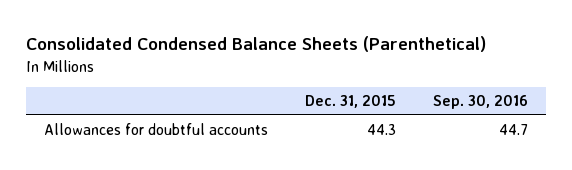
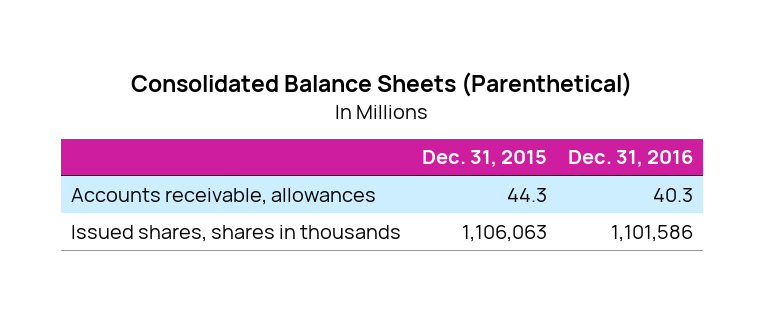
- Consolidated Condensed Balance Sheets (Parenthetical)
+ Consolidated Balance Sheets (Parenthetical)
- | Dec. 31, 2015 | Sep. 30, 2016
+ | Dec. 31, 2015 | Dec. 31, 2016
- Allowances for doubtful accounts | 44.3 | 44.7
+ Accounts receivable, allowances | 44.3 | 40.3
+ Issued shares, shares in thousands | 1,106,063 | 1,101,586

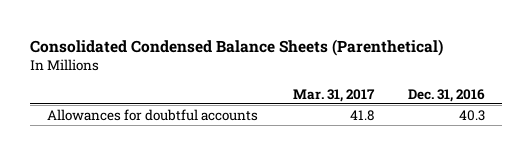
- Consolidated Balance Sheets (Parenthetical)
+ Consolidated Condensed Balance Sheets (Parenthetical)
- | Dec. 31, 2015 | Dec. 31, 2016
+ | Mar. 31, 2017 | Dec. 31, 2016
- Accounts receivable, allowances | 44.3 | 40.3
- Issued shares, shares in thousands | 1,106,063 | 1,101,586
+ Allowances for doubtful accounts | 41.8 | 40.3

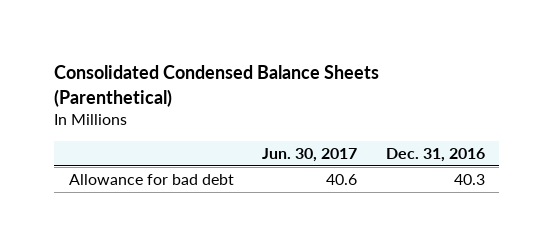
- | Mar. 31, 2017 | Dec. 31, 2016
+ | Jun. 30, 2017 | Dec. 31, 2016
- Allowances for doubtful accounts | 41.8 | 40.3
+ Allowance for bad debt | 40.6 | 40.3

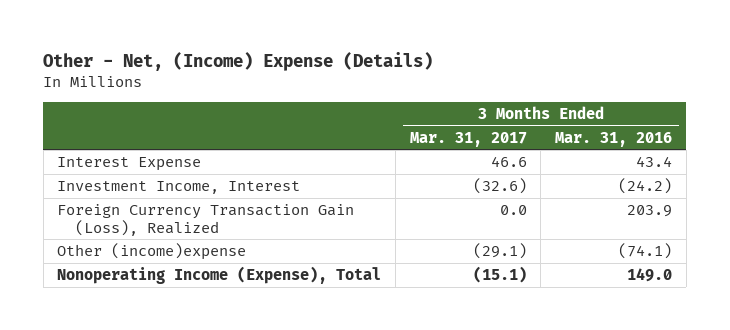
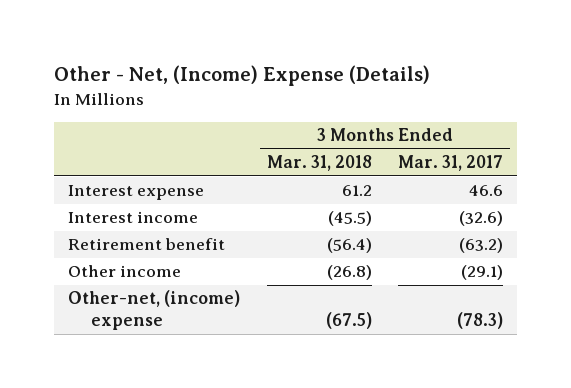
- | 3 Months Ended Mar. 31, 2017 | 3 Months Ended Mar. 31, 2016
+ | 3 Months Ended Mar. 31, 2018 | 3 Months Ended Mar. 31, 2017
- Interest Expense | 46.6 | 43.4
- Investment Income, Interest | (32.6) | (24.2)
- Foreign Currency Transaction Gain (Loss), Realized | 0.0 | 203.9
- Other (income)expense | (29.1) | (74.1)
- Nonoperating Income (Expense), Total | (15.1) | 149.0
+ Interest expense | 61.2 | 46.6
+ Interest income | (45.5) | (32.6)
+ Retirement benefit | (56.4) | (63.2)
+ Other income | (26.8) | (29.1)
+ Other-net, (income) expense | (67.5) | (78.3)

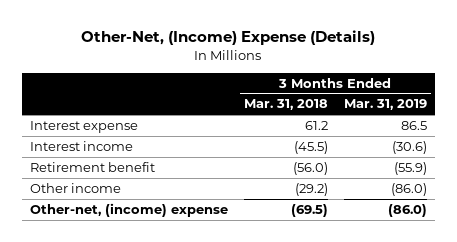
- Other - Net, (Income) Expense (Details)
+ Other-Net, (Income) Expense (Details)
- | 3 Months Ended Mar. 31, 2018 | 3 Months Ended Mar. 31, 2017
+ | 3 Months Ended Mar. 31, 2018 | 3 Months Ended Mar. 31, 2019
- Retirement benefit | (56.4) | (63.2)
- Other income | (26.8) | (29.1)
- Other-net, (income) expense | (67.5) | (78.3)
+ Retirement benefit | (56.0) | (55.9)
+ Other income | (29.2) | (86.0)
+ Other-net, (income) expense | (69.5) | (86.0)

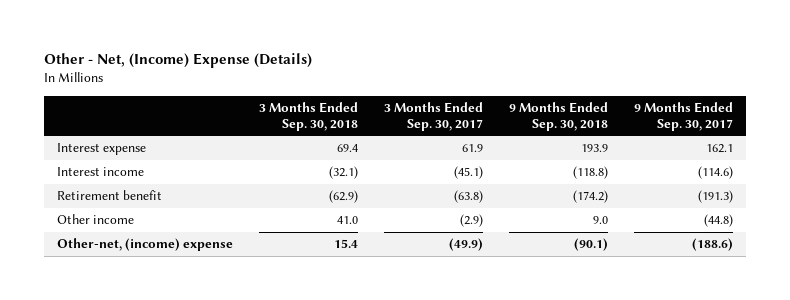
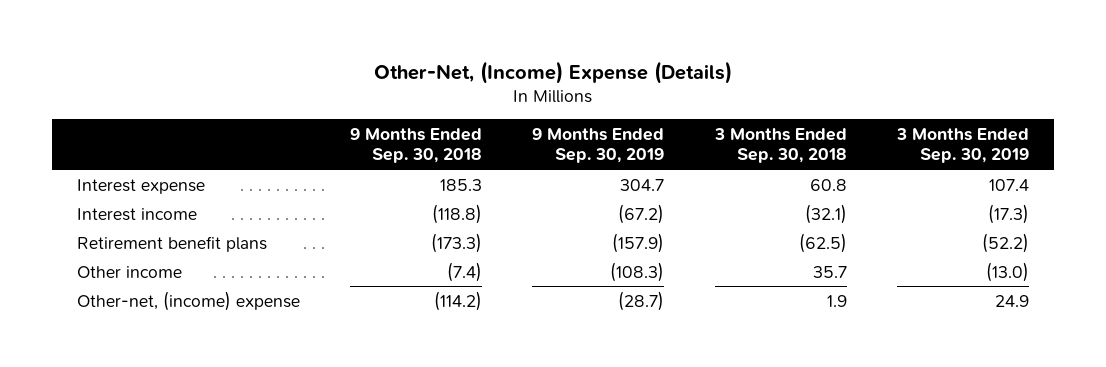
- Other - Net, (Income) Expense (Details)
+ Other-Net, (Income) Expense (Details)
- | 3 Months Ended Sep. 30, 2018 | 3 Months Ended Sep. 30, 2017 | 9 Months Ended Sep. 30, 2018 | 9 Months Ended Sep. 30, 2017
+ | 9 Months Ended Sep. 30, 2018 | 9 Months Ended Sep. 30, 2019 | 3 Months Ended Sep. 30, 2018 | 3 Months Ended Sep. 30, 2019
- Interest expense | 69.4 | 61.9 | 193.9 | 162.1
+ Interest expense | 185.3 | 304.7 | 60.8 | 107.4
- Retirement benefit | (62.9) | (63.8) | (174.2) | (191.3)
- Other income | 41.0 | (2.9) | 9.0 | (44.8)
- Other-net, (income) expense | 15.4 | (49.9) | (90.1) | (188.6)
+ Retirement benefit plans | (173.3) | (157.9) | (62.5) | (52.2)
+ Other income | (7.4) | (108.3) | 35.7 | (13.0)
+ Other-net, (income) expense | (114.2) | (28.7) | 1.9 | 24.9

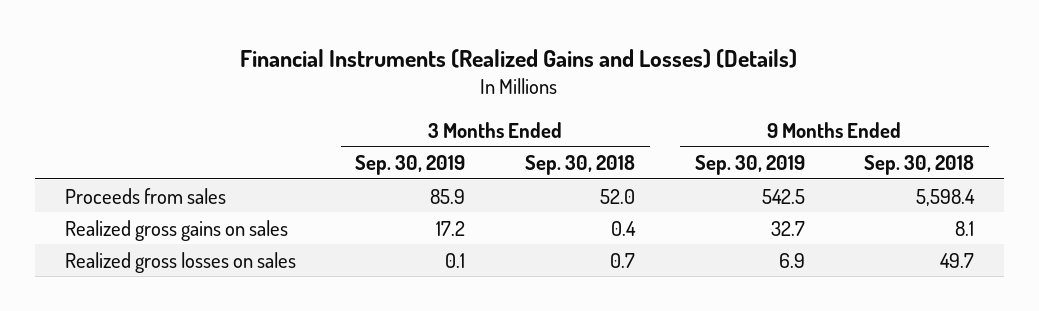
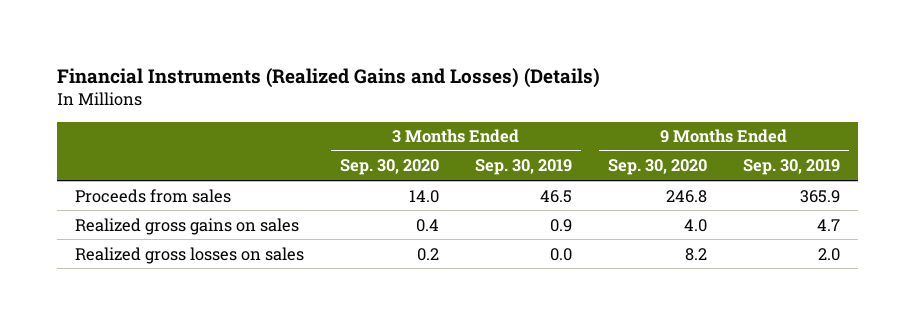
- | 3 Months Ended Sep. 30, 2019 | 3 Months Ended Sep. 30, 2018 | 9 Months Ended Sep. 30, 2019 | 9 Months Ended Sep. 30, 2018
+ | 3 Months Ended Sep. 30, 2020 | 3 Months Ended Sep. 30, 2019 | 9 Months Ended Sep. 30, 2020 | 9 Months Ended Sep. 30, 2019
- Proceeds from sales | 85.9 | 52.0 | 542.5 | 5,598.4
- Realized gross gains on sales | 17.2 | 0.4 | 32.7 | 8.1
- Realized gross losses on sales | 0.1 | 0.7 | 6.9 | 49.7
+ Proceeds from sales | 14.0 | 46.5 | 246.8 | 365.9
+ Realized gross gains on sales | 0.4 | 0.9 | 4.0 | 4.7
+ Realized gross losses on sales | 0.2 | 0.0 | 8.2 | 2.0

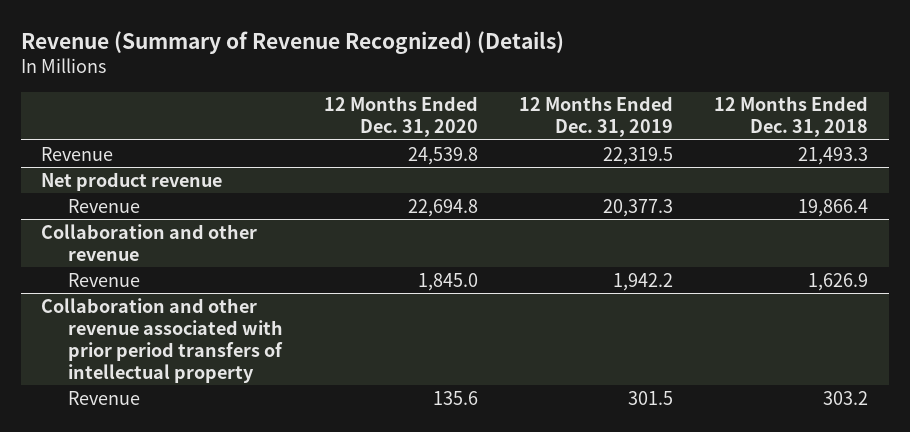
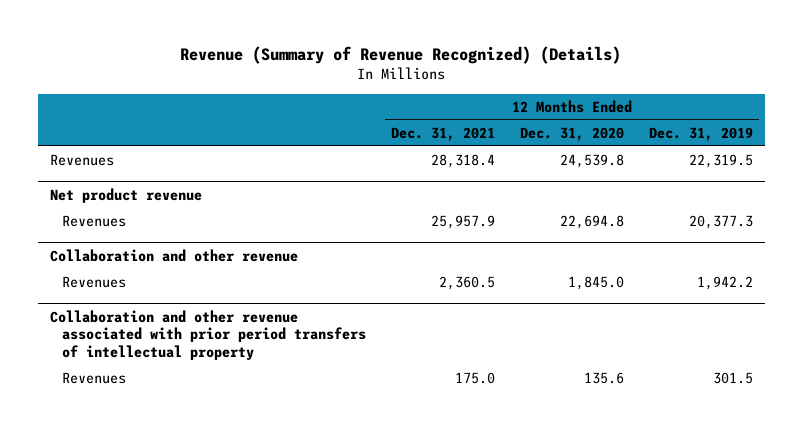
- | 12 Months Ended Dec. 31, 2020 | 12 Months Ended Dec. 31, 2019 | 12 Months Ended Dec. 31, 2018
+ | 12 Months Ended Dec. 31, 2021 | 12 Months Ended Dec. 31, 2020 | 12 Months Ended Dec. 31, 2019
- Revenue | 24,539.8 | 22,319.5 | 21,493.3
+ Revenues | 28,318.4 | 24,539.8 | 22,319.5
@ Net product revenue
- Revenue | 22,694.8 | 20,377.3 | 19,866.4
+ Revenues | 25,957.9 | 22,694.8 | 20,377.3
@ Collaboration and other revenue
- Revenue | 1,845.0 | 1,942.2 | 1,626.9
+ Revenues | 2,360.5 | 1,845.0 | 1,942.2
@ Collaboration and other revenue associated with prior period transfers of intellectual property
- Revenue | 135.6 | 301.5 | 303.2
+ Revenues | 175.0 | 135.6 | 301.5

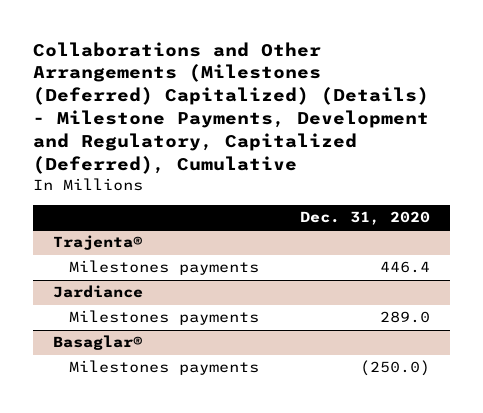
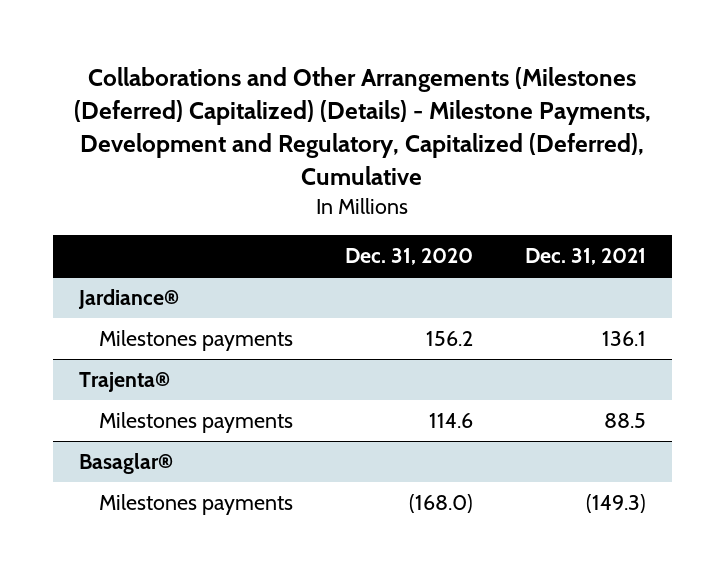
- | Dec. 31, 2020
+ | Dec. 31, 2020 | Dec. 31, 2021
+ Jardiance®
+ Milestones payments | 156.2 | 136.1
@ Trajenta®
- Milestones payments | 446.4
- Jardiance
- Milestones payments | 289.0
@ Trajenta®
+ Milestones payments | 114.6 | 88.5
@ Basaglar®
- Milestones payments | (250.0)
+ Milestones payments | (168.0) | (149.3)

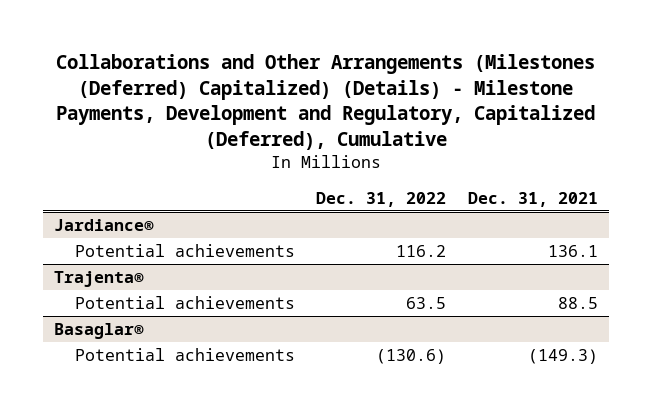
- | Dec. 31, 2020 | Dec. 31, 2021
+ | Dec. 31, 2022 | Dec. 31, 2021
@ Jardiance®
- Milestones payments | 156.2 | 136.1
+ Potential achievements | 116.2 | 136.1
@ Trajenta®
- Milestones payments | 114.6 | 88.5
+ Potential achievements | 63.5 | 88.5
@ Basaglar®
- Milestones payments | (168.0) | (149.3)
+ Potential achievements | (130.6) | (149.3)

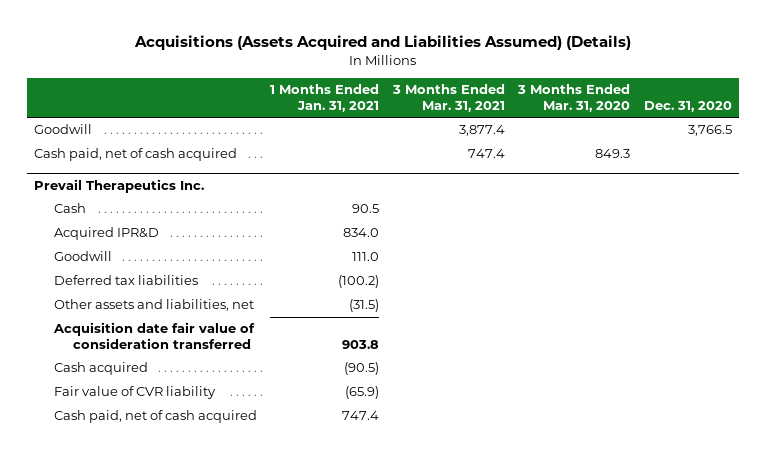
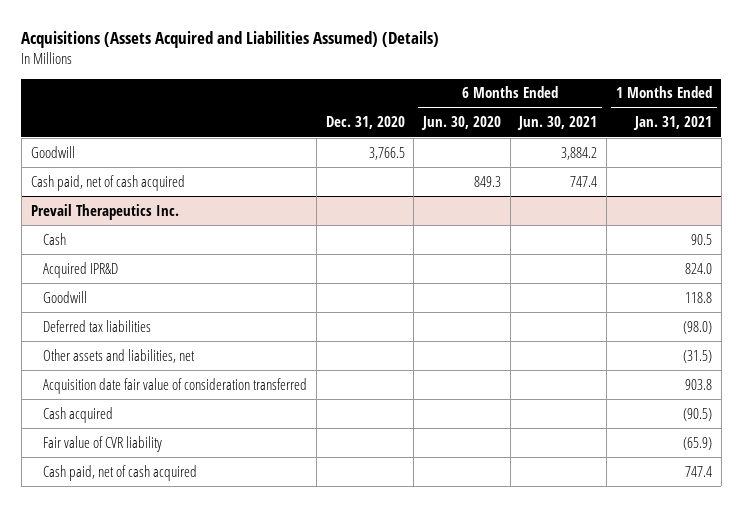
- | 1 Months Ended Jan. 31, 2021 | 3 Months Ended Mar. 31, 2021 | 3 Months Ended Mar. 31, 2020 | Dec. 31, 2020
+ | Dec. 31, 2020 | 6 Months Ended Jun. 30, 2020 | 6 Months Ended Jun. 30, 2021 | 1 Months Ended Jan. 31, 2021
@ Prevail Therapeutics Inc.
- Acquired IPR&D | 834.0 | | |
- Goodwill | 111.0 | | |
- Deferred tax liabilities | (100.2) | | |
+ Acquired IPR&D | | | | 824.0
+ Goodwill | | | | 118.8
+ Deferred tax liabilities | | | | (98.0)

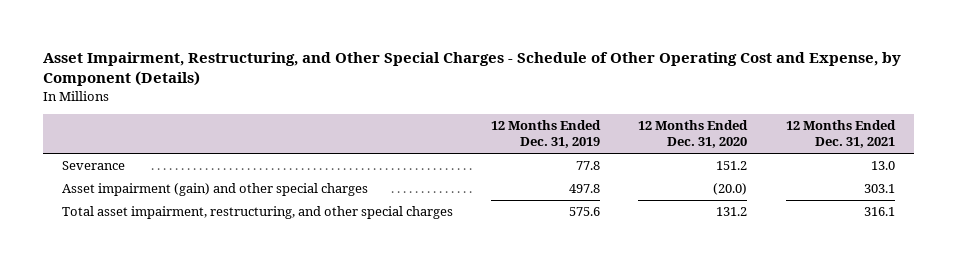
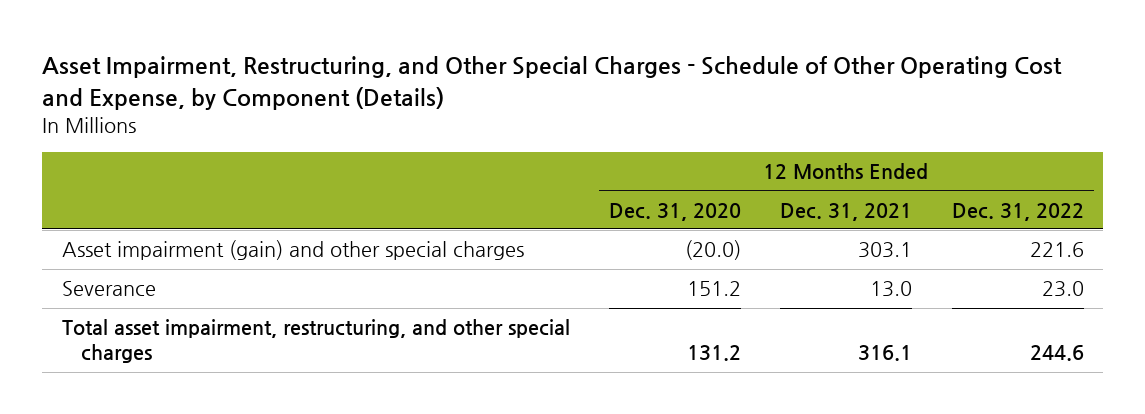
- | 12 Months Ended Dec. 31, 2019 | 12 Months Ended Dec. 31, 2020 | 12 Months Ended Dec. 31, 2021
+ | 12 Months Ended Dec. 31, 2020 | 12 Months Ended Dec. 31, 2021 | 12 Months Ended Dec. 31, 2022
moved down: Severance | 151.2 | 13.0 | 23.0

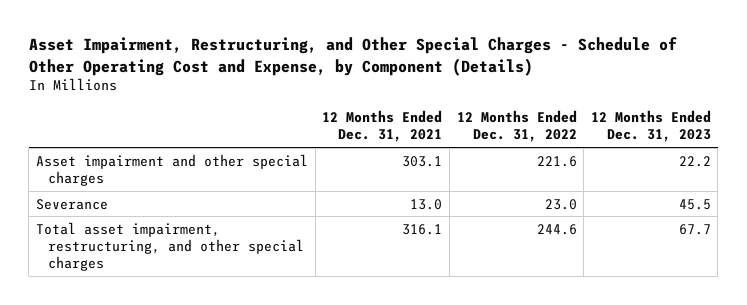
- | 12 Months Ended Dec. 31, 2020 | 12 Months Ended Dec. 31, 2021 | 12 Months Ended Dec. 31, 2022
+ | 12 Months Ended Dec. 31, 2021 | 12 Months Ended Dec. 31, 2022 | 12 Months Ended Dec. 31, 2023
- Asset impairment (gain) and other special charges | (20.0) | 303.1 | 221.6
+ Asset impairment and other special charges | 303.1 | 221.6 | 22.2

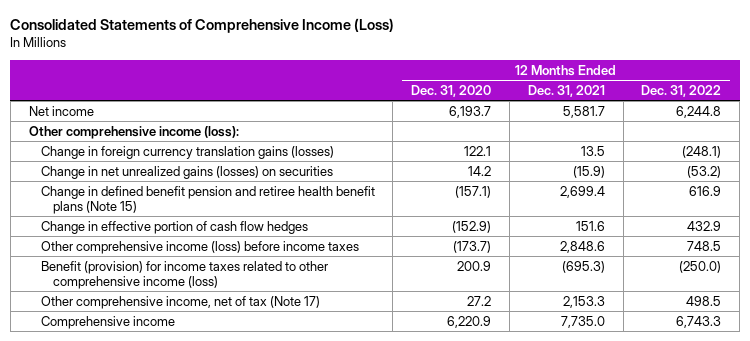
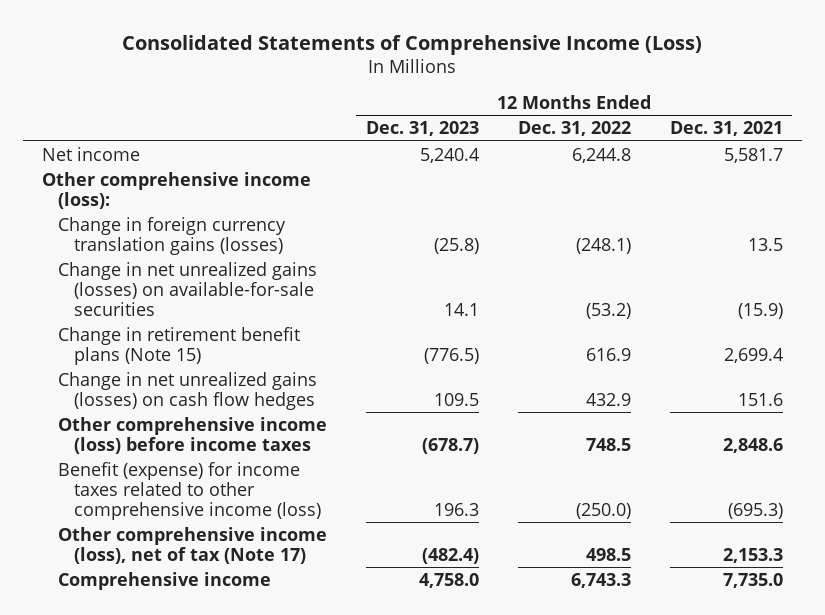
- | 12 Months Ended Dec. 31, 2020 | 12 Months Ended Dec. 31, 2021 | 12 Months Ended Dec. 31, 2022
+ | 12 Months Ended Dec. 31, 2023 | 12 Months Ended Dec. 31, 2022 | 12 Months Ended Dec. 31, 2021
- Change in net unrealized gains (losses) on securities | 14.2 | (15.9) | (53.2)
- Change in defined benefit pension and retiree health benefit plans (Note 15) | (157.1) | 2,699.4 | 616.9
- Change in effective portion of cash flow hedges | (152.9) | 151.6 | 432.9
+ Change in net unrealized gains (losses) on available-for-sale securities | 14.1 | (53.2) | (15.9)
+ Change in retirement benefit plans (Note 15) | (776.5) | 616.9 | 2,699.4
+ Change in net unrealized gains (losses) on cash flow hedges | 109.5 | 432.9 | 151.6
- Benefit (provision) for income taxes related to other comprehensive income (loss) | 200.9 | (695.3) | (250.0)
- Other comprehensive income, net of tax (Note 17) | 27.2 | 2,153.3 | 498.5
+ Benefit (expense) for income taxes related to other comprehensive income (loss) | 196.3 | (250.0) | (695.3)
+ Other comprehensive income (loss), net of tax (Note 17) | (482.4) | 498.5 | 2,153.3

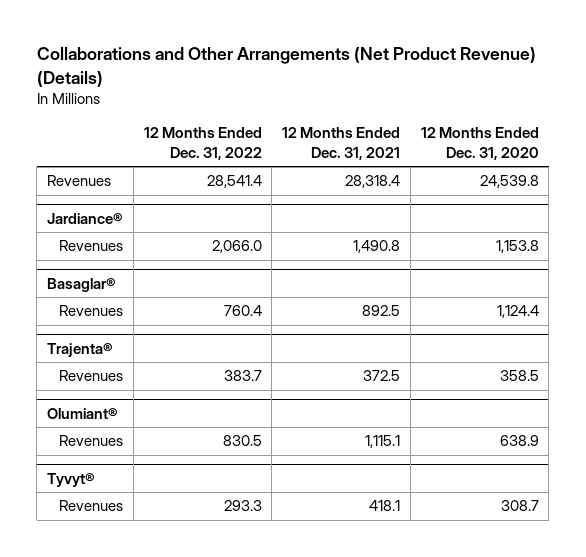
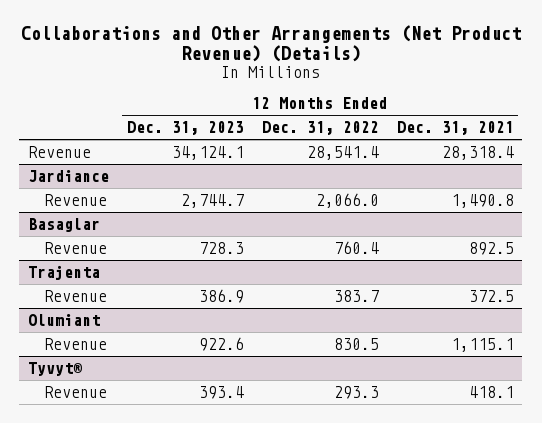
- | 12 Months Ended Dec. 31, 2022 | 12 Months Ended Dec. 31, 2021 | 12 Months Ended Dec. 31, 2020
+ | 12 Months Ended Dec. 31, 2023 | 12 Months Ended Dec. 31, 2022 | 12 Months Ended Dec. 31, 2021
- Revenues | 28,541.4 | 28,318.4 | 24,539.8
- Jardiance®
- Revenues | 2,066.0 | 1,490.8 | 1,153.8
- Basaglar®
- Revenues | 760.4 | 892.5 | 1,124.4
- Trajenta®
- Revenues | 383.7 | 372.5 | 358.5
- Olumiant®
- Revenues | 830.5 | 1,115.1 | 638.9
+ Revenue | 34,124.1 | 28,541.4 | 28,318.4
+ Jardiance
+ Revenue | 2,744.7 | 2,066.0 | 1,490.8
+ Basaglar
+ Revenue | 728.3 | 760.4 | 892.5
+ Trajenta
+ Revenue | 386.9 | 383.7 | 372.5
+ Olumiant
+ Revenue | 922.6 | 830.5 | 1,115.1
@ Tyvyt®
- Revenues | 293.3 | 418.1 | 308.7
+ Revenue | 393.4 | 293.3 | 418.1

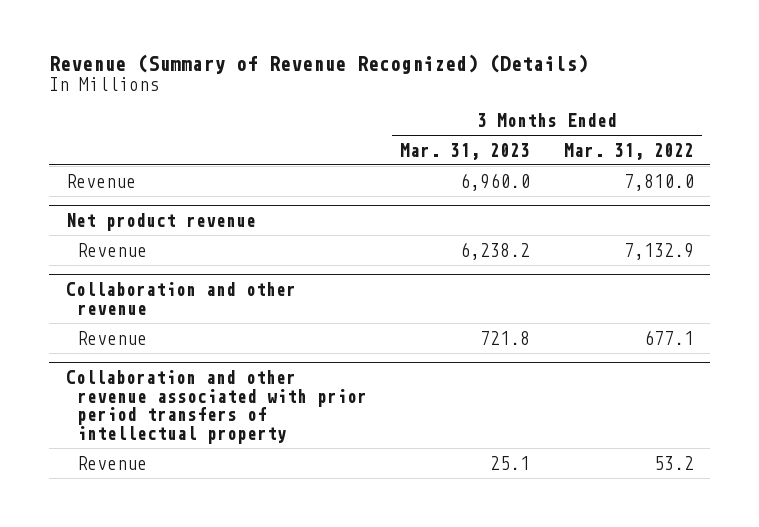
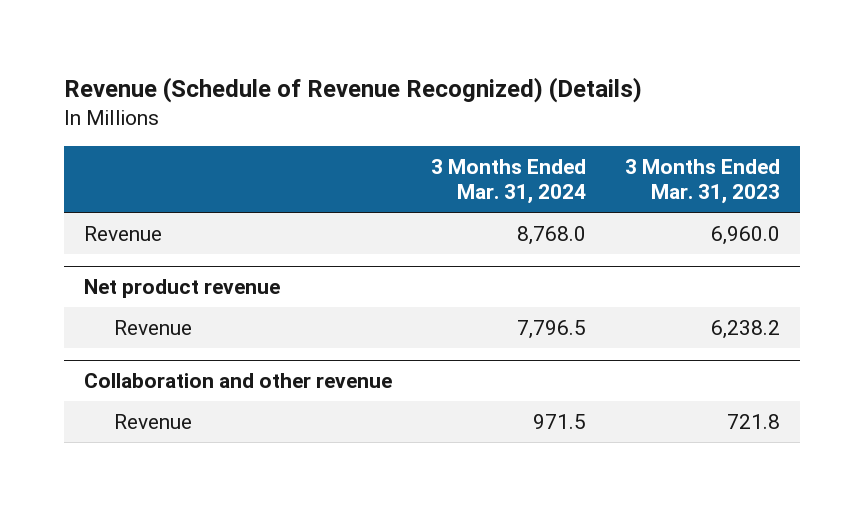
- Revenue (Summary of Revenue Recognized) (Details)
+ Revenue (Schedule of Revenue Recognized) (Details)
- | 3 Months Ended Mar. 31, 2023 | 3 Months Ended Mar. 31, 2022
+ | 3 Months Ended Mar. 31, 2024 | 3 Months Ended Mar. 31, 2023
- Collaboration and other revenue associated with prior period transfers of intellectual property
- Revenue | 25.1 | 53.2

